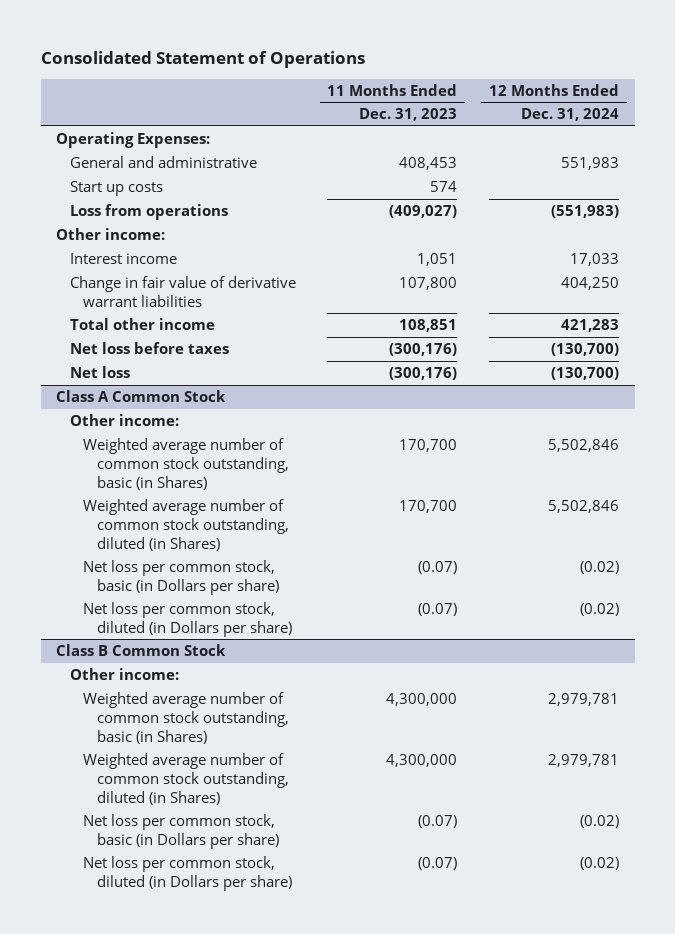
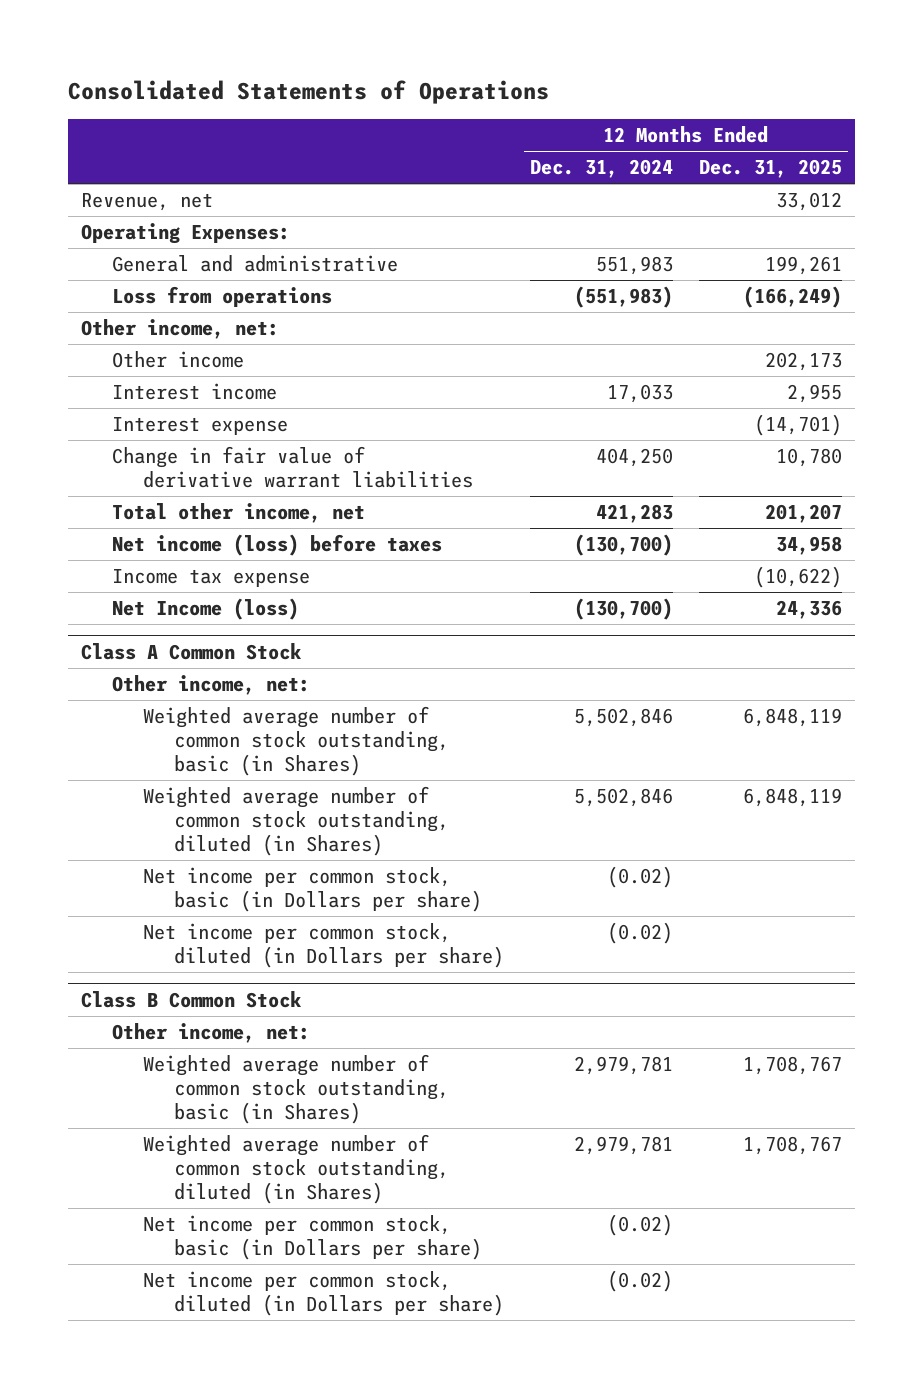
- Consolidated Statement of Operations
+ Consolidated Statements of Operations
- | 11 Months Ended Dec. 31, 2023 | 12 Months Ended Dec. 31, 2024
+ | 12 Months Ended Dec. 31, 2024 | 12 Months Ended Dec. 31, 2025
+ Revenue, net | | 33,012
- Start up costs | 574 |
- Other income:
+ Other income, net:
+ Other income | | 202,173
+ Interest expense | | (14,701)
- Total other income | 108,851 | 421,283
- Net loss before taxes | (300,176) | (130,700)
- Net loss | (300,176) | (130,700)
+ Total other income, net | 421,283 | 201,207
+ Net income (loss) before taxes | (130,700) | 34,958
+ Income tax expense | | (10,622)
+ Net Income (loss) | (130,700) | 24,336
@ Class A Common Stock
- Other income:
+ Other income, net:
- Net loss per common stock, basic (in Dollars per share) | (0.07) | (0.02)
- Net loss per common stock, diluted (in Dollars per share) | (0.07) | (0.02)
+ Net income per common stock, basic (in Dollars per share) | (0.02) |
+ Net income per common stock, diluted (in Dollars per share) | (0.02) |
@ Class B Common Stock
- Other income:
+ Other income, net:
- Net loss per common stock, basic (in Dollars per share) | (0.07) | (0.02)
- Net loss per common stock, diluted (in Dollars per share) | (0.07) | (0.02)
+ Net income per common stock, basic (in Dollars per share) | (0.02) |
+ Net income per common stock, diluted (in Dollars per share) | (0.02) |

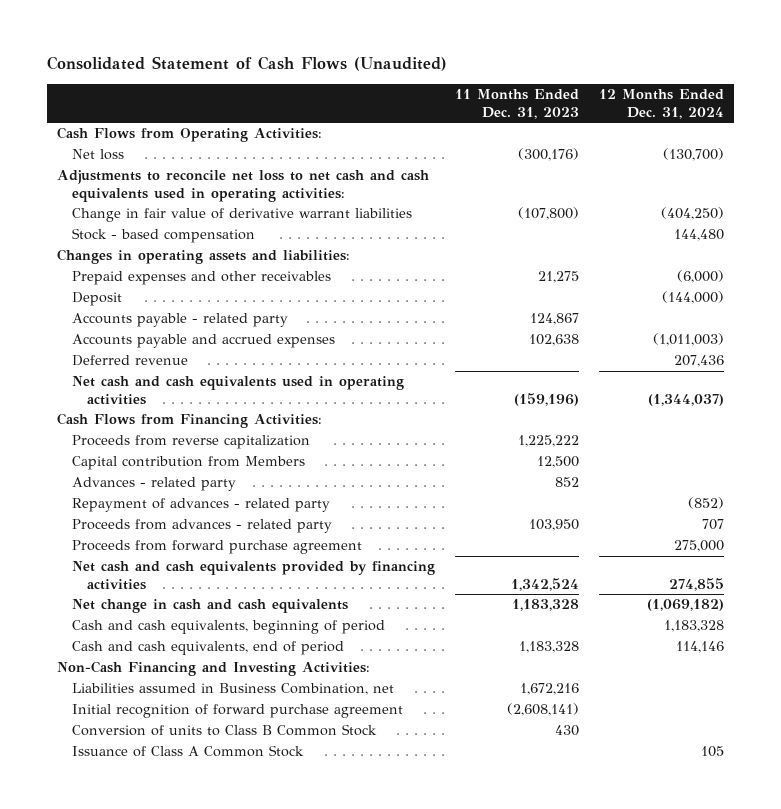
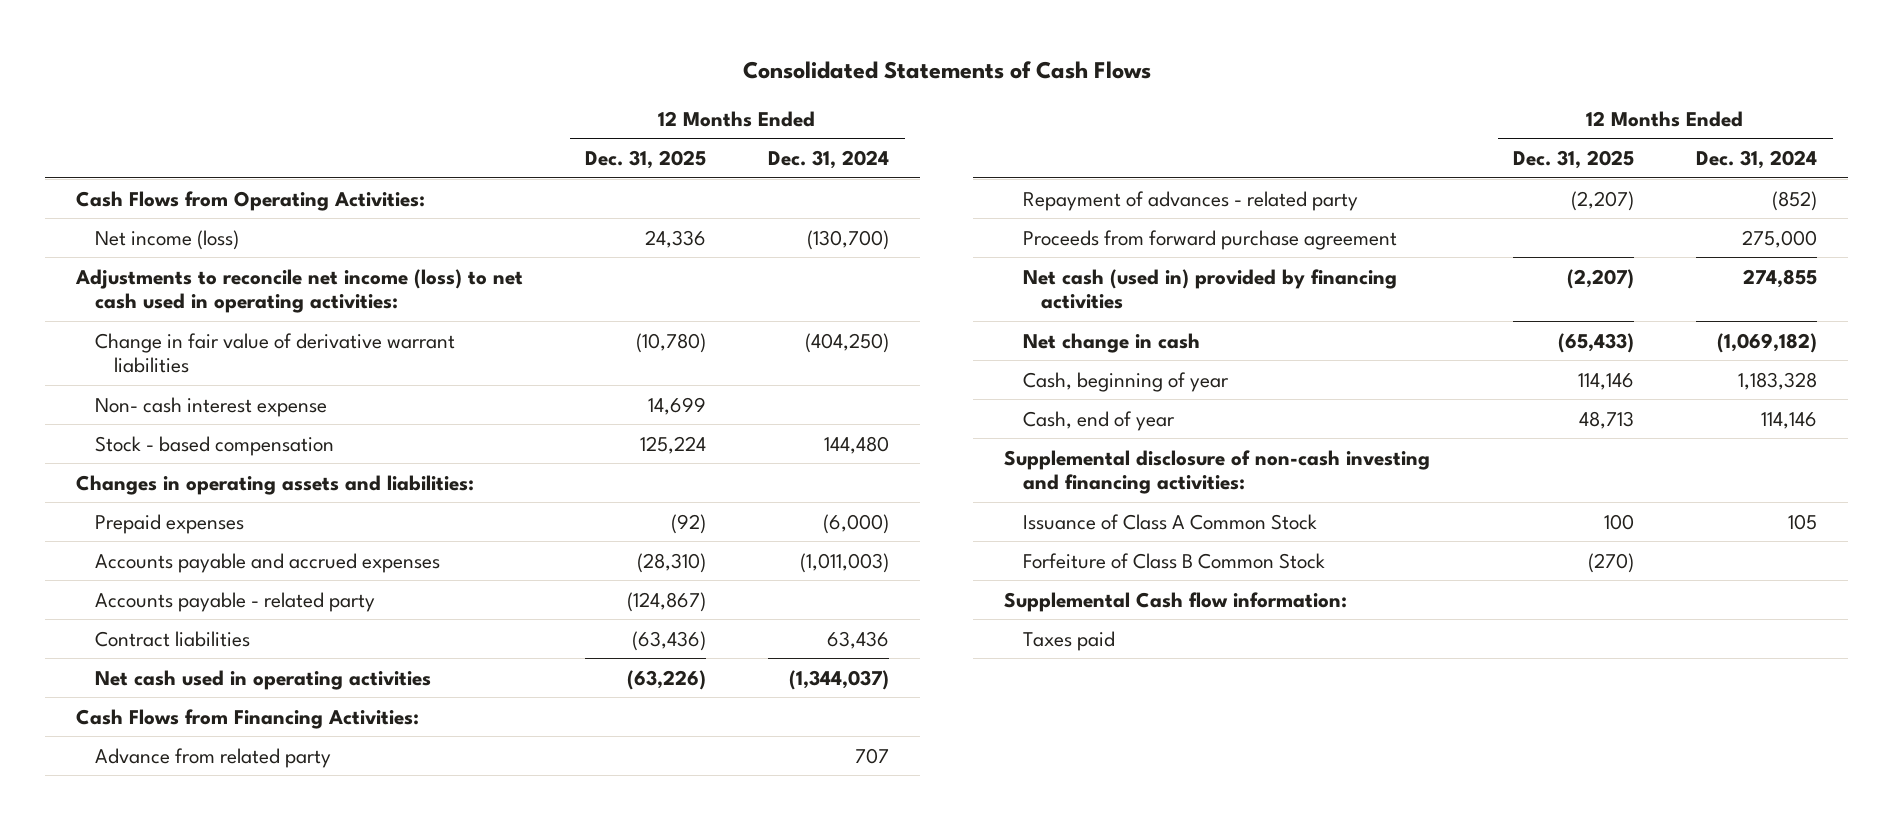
- Consolidated Statement of Cash Flows (Unaudited)
+ Consolidated Statements of Cash Flows
- | 11 Months Ended Dec. 31, 2023 | 12 Months Ended Dec. 31, 2024
+ | 12 Months Ended Dec. 31, 2025 | 12 Months Ended Dec. 31, 2024
- Net loss | (300,176) | (130,700)
- Adjustments to reconcile net loss to net cash and cash equivalents used in operating activities:
+ Net income (loss) | 24,336 | (130,700)
+ Adjustments to reconcile net income (loss) to net cash used in operating activities:
+ Non- cash interest expense | 14,699 |
- Prepaid expenses and other receivables | 21,275 | (6,000)
- Deposit | | (144,000)
+ Prepaid expenses | (92) | (6,000)
- Deferred revenue | | 207,436
- Net cash and cash equivalents used in operating activities | (159,196) | (1,344,037)
moved down: Accounts payable - related party | (124,867) |
+ Contract liabilities | (63,436) | 63,436
+ Net cash used in operating activities | (63,226) | (1,344,037)
- Proceeds from reverse capitalization | 1,225,222 |
- Capital contribution from Members | 12,500 |
- Advances - related party | 852 |
+ Advance from related party | | 707
- Proceeds from advances - related party | 103,950 | 707
- Net cash and cash equivalents provided by financing activities | 1,342,524 | 274,855
- Net change in cash and cash equivalents | 1,183,328 | (1,069,182)
- Cash and cash equivalents, beginning of period | | 1,183,328
- Cash and cash equivalents, end of period | 1,183,328 | 114,146
- Non-Cash Financing and Investing Activities:
- Liabilities assumed in Business Combination, net | 1,672,216 |
- Initial recognition of forward purchase agreement | (2,608,141) |
- Conversion of units to Class B Common Stock | 430 |
+ Net cash (used in) provided by financing activities | (2,207) | 274,855
+ Net change in cash | (65,433) | (1,069,182)
+ Cash, beginning of year | 114,146 | 1,183,328
+ Cash, end of year | 48,713 | 114,146
+ Supplemental disclosure of non-cash investing and financing activities:
+ Forfeiture of Class B Common Stock | (270) |
+ Supplemental Cash flow information:
+ Taxes paid

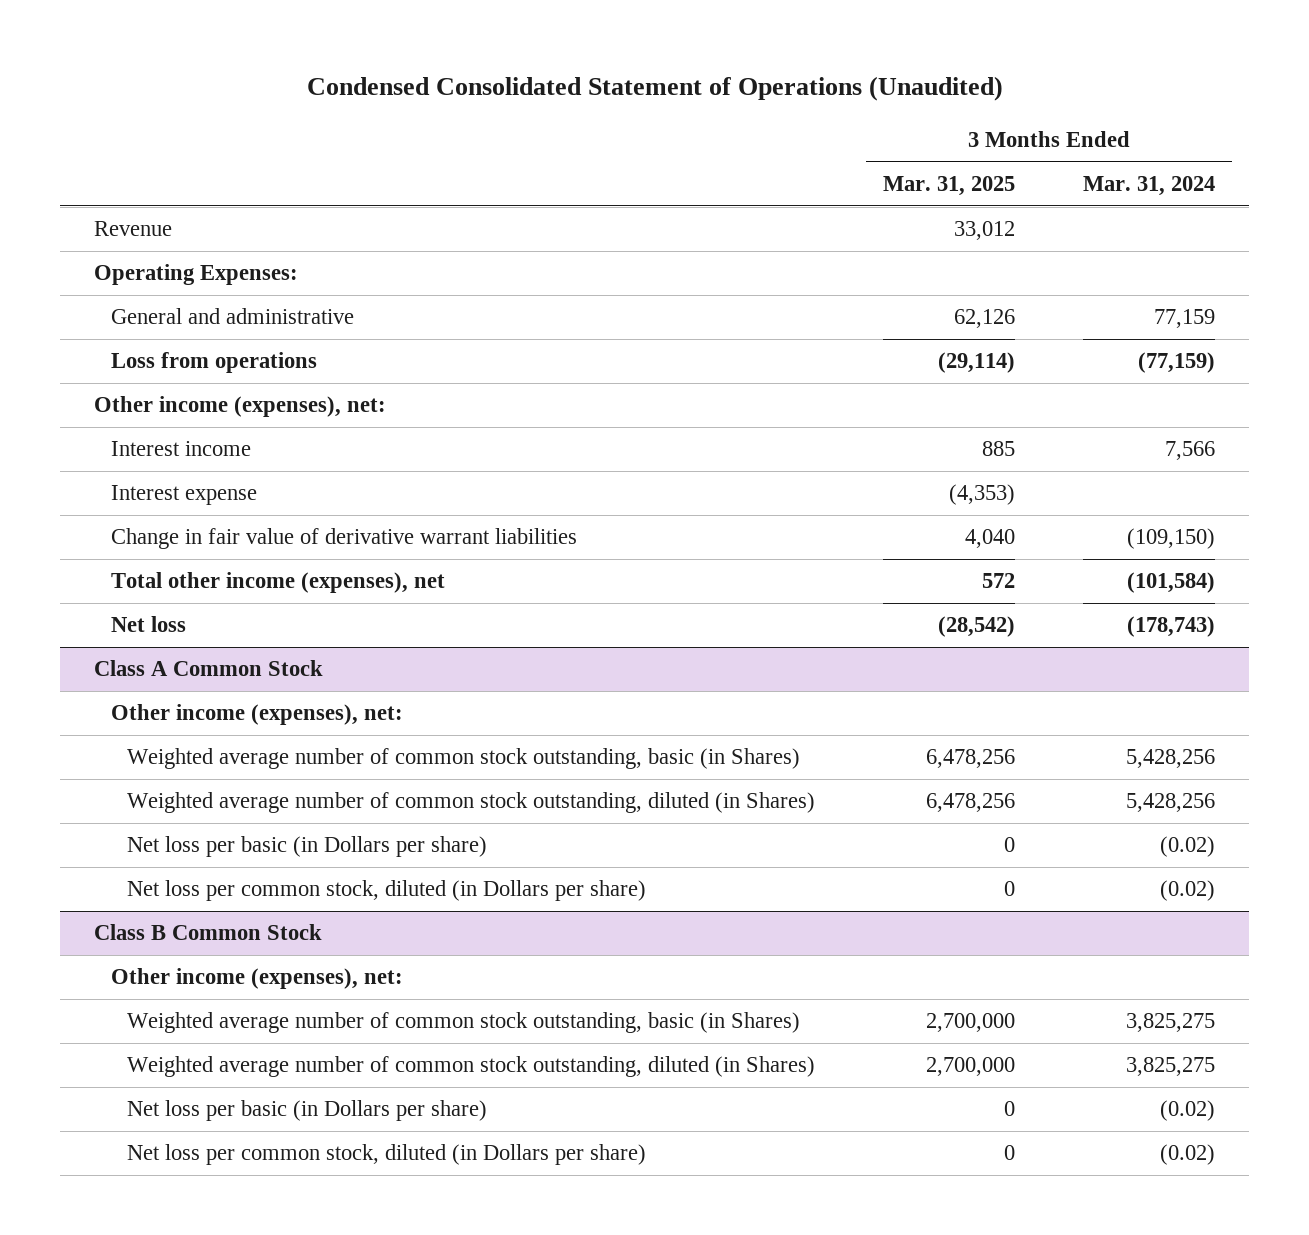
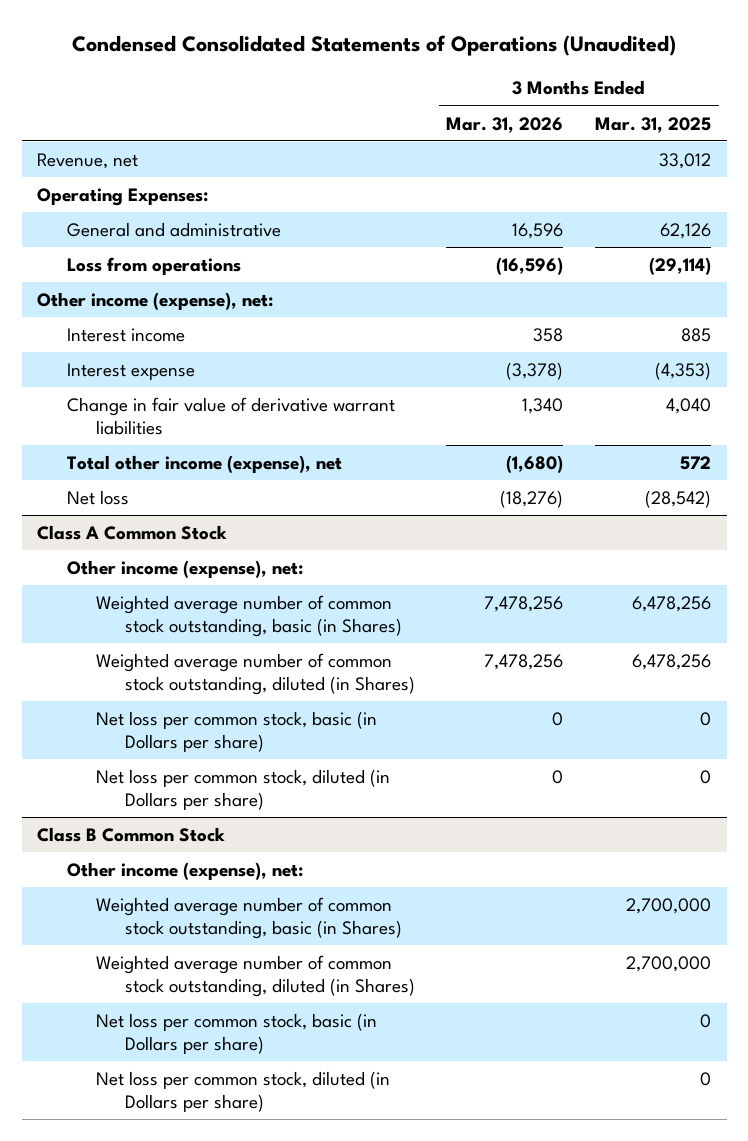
- Condensed Consolidated Statement of Operations (Unaudited)
+ Condensed Consolidated Statements of Operations (Unaudited)
- | 3 Months Ended Mar. 31, 2025 | 3 Months Ended Mar. 31, 2024
+ | 3 Months Ended Mar. 31, 2026 | 3 Months Ended Mar. 31, 2025
- Revenue | 33,012 |
+ Revenue, net | | 33,012
- Other income (expenses), net:
+ Other income (expense), net:
- Total other income (expenses), net | 572 | (101,584)
+ Total other income (expense), net | (1,680) | 572
@ Class A Common Stock
- Other income (expenses), net:
+ Other income (expense), net:
- Net loss per basic (in Dollars per share) | 0 | (0.02)
+ Net loss per common stock, basic (in Dollars per share) | 0 | 0
@ Class B Common Stock
- Other income (expenses), net:
+ Other income (expense), net:
- Net loss per basic (in Dollars per share) | 0 | (0.02)
+ Net loss per common stock, basic (in Dollars per share) | | 0

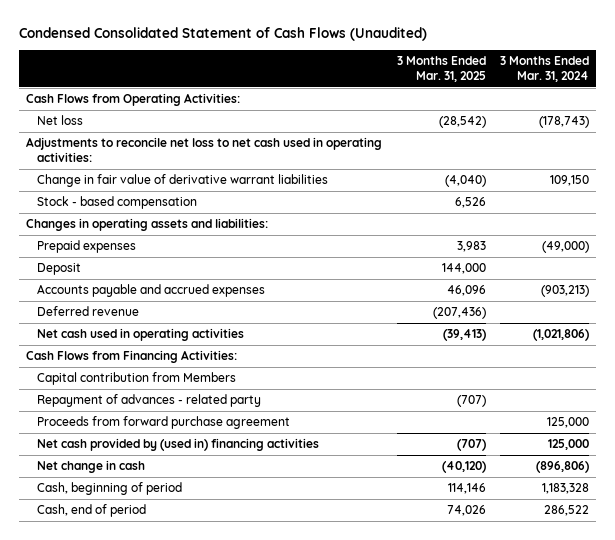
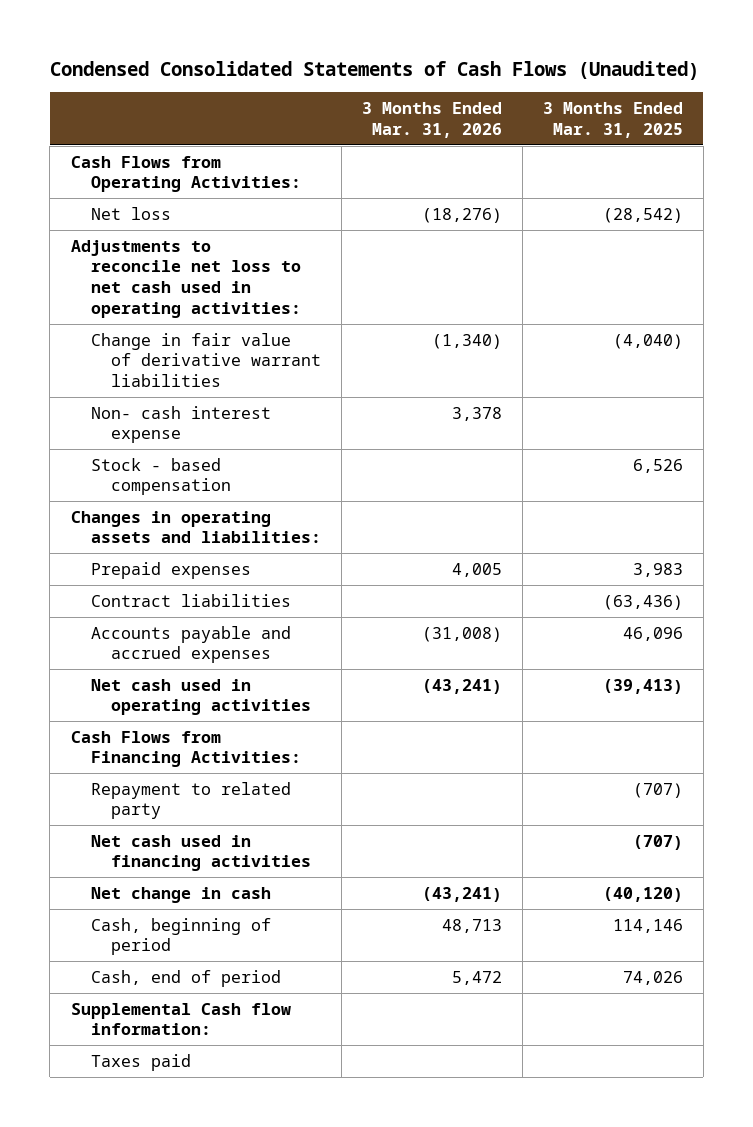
- Condensed Consolidated Statement of Cash Flows (Unaudited)
+ Condensed Consolidated Statements of Cash Flows (Unaudited)
- | 3 Months Ended Mar. 31, 2025 | 3 Months Ended Mar. 31, 2024
+ | 3 Months Ended Mar. 31, 2026 | 3 Months Ended Mar. 31, 2025
+ Non- cash interest expense | 3,378 |
- Deposit | 144,000 |
+ Contract liabilities | | (63,436)
- Deferred revenue | (207,436) |
- Capital contribution from Members
- Repayment of advances - related party | (707) |
- Proceeds from forward purchase agreement | | 125,000
- Net cash provided by (used in) financing activities | (707) | 125,000
+ Repayment to related party | | (707)
+ Net cash used in financing activities | | (707)
+ Supplemental Cash flow information:
+ Taxes paid

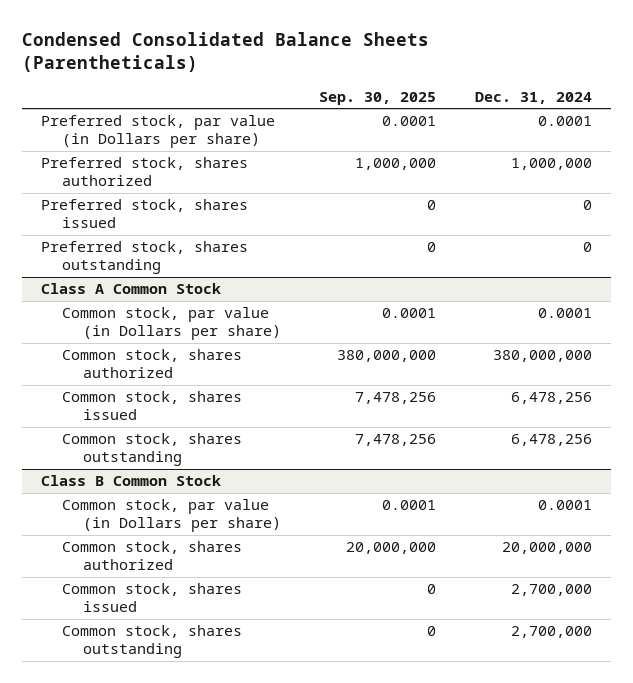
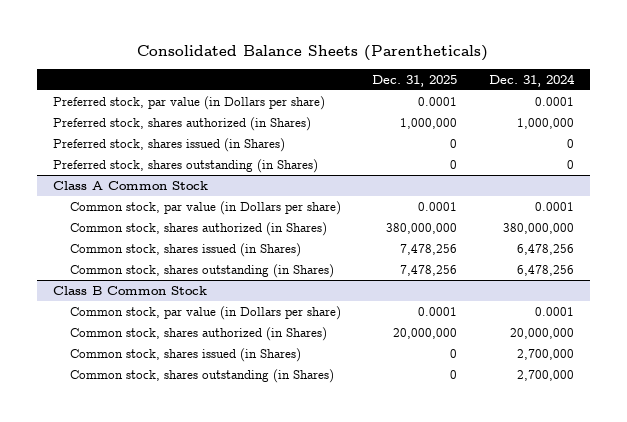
- Condensed Consolidated Balance Sheets (Parentheticals)
+ Consolidated Balance Sheets (Parentheticals)
- | Sep. 30, 2025 | Dec. 31, 2024
+ | Dec. 31, 2025 | Dec. 31, 2024
- Preferred stock, shares authorized | 1,000,000 | 1,000,000
- Preferred stock, shares issued | 0 | 0
- Preferred stock, shares outstanding | 0 | 0
+ Preferred stock, shares authorized (in Shares) | 1,000,000 | 1,000,000
+ Preferred stock, shares issued (in Shares) | 0 | 0
+ Preferred stock, shares outstanding (in Shares) | 0 | 0
@ Class A Common Stock
- Common stock, shares authorized | 380,000,000 | 380,000,000
- Common stock, shares issued | 7,478,256 | 6,478,256
- Common stock, shares outstanding | 7,478,256 | 6,478,256
+ Common stock, shares authorized (in Shares) | 380,000,000 | 380,000,000
+ Common stock, shares issued (in Shares) | 7,478,256 | 6,478,256
+ Common stock, shares outstanding (in Shares) | 7,478,256 | 6,478,256
@ Class B Common Stock
- Common stock, shares authorized | 20,000,000 | 20,000,000
- Common stock, shares issued | 0 | 2,700,000
- Common stock, shares outstanding | 0 | 2,700,000
+ Common stock, shares authorized (in Shares) | 20,000,000 | 20,000,000
+ Common stock, shares issued (in Shares) | 0 | 2,700,000
+ Common stock, shares outstanding (in Shares) | 0 | 2,700,000

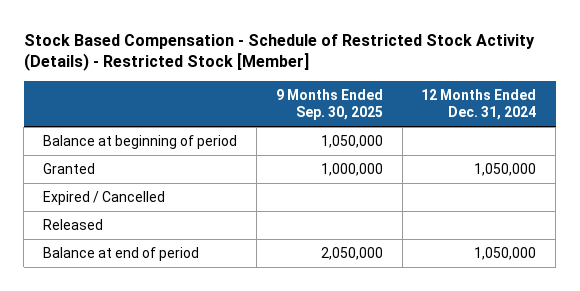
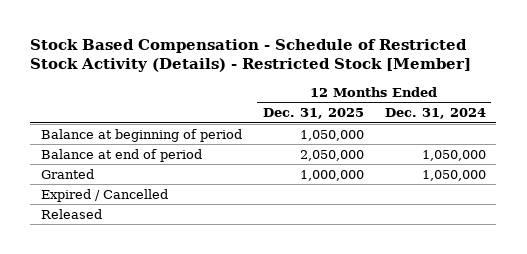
- | 9 Months Ended Sep. 30, 2025 | 12 Months Ended Dec. 31, 2024
+ | 12 Months Ended Dec. 31, 2025 | 12 Months Ended Dec. 31, 2024
moved up: Balance at end of period | 2,050,000 | 1,050,000

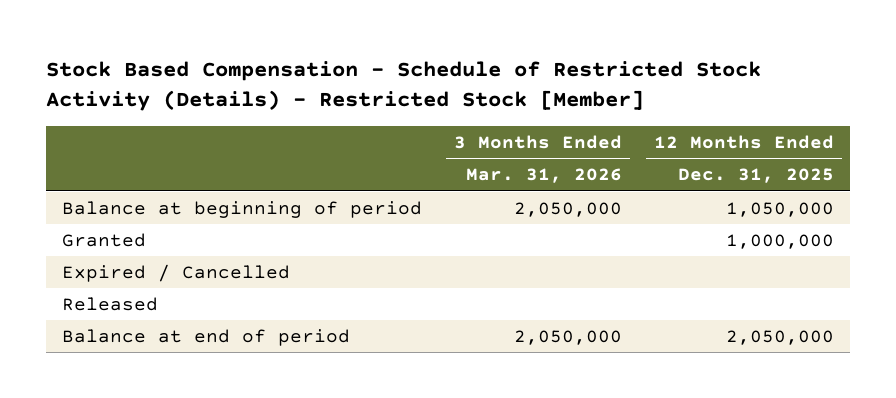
- | 12 Months Ended Dec. 31, 2025 | 12 Months Ended Dec. 31, 2024
+ | 3 Months Ended Mar. 31, 2026 | 12 Months Ended Dec. 31, 2025
moved down: Balance at end of period | 2,050,000 | 2,050,000

